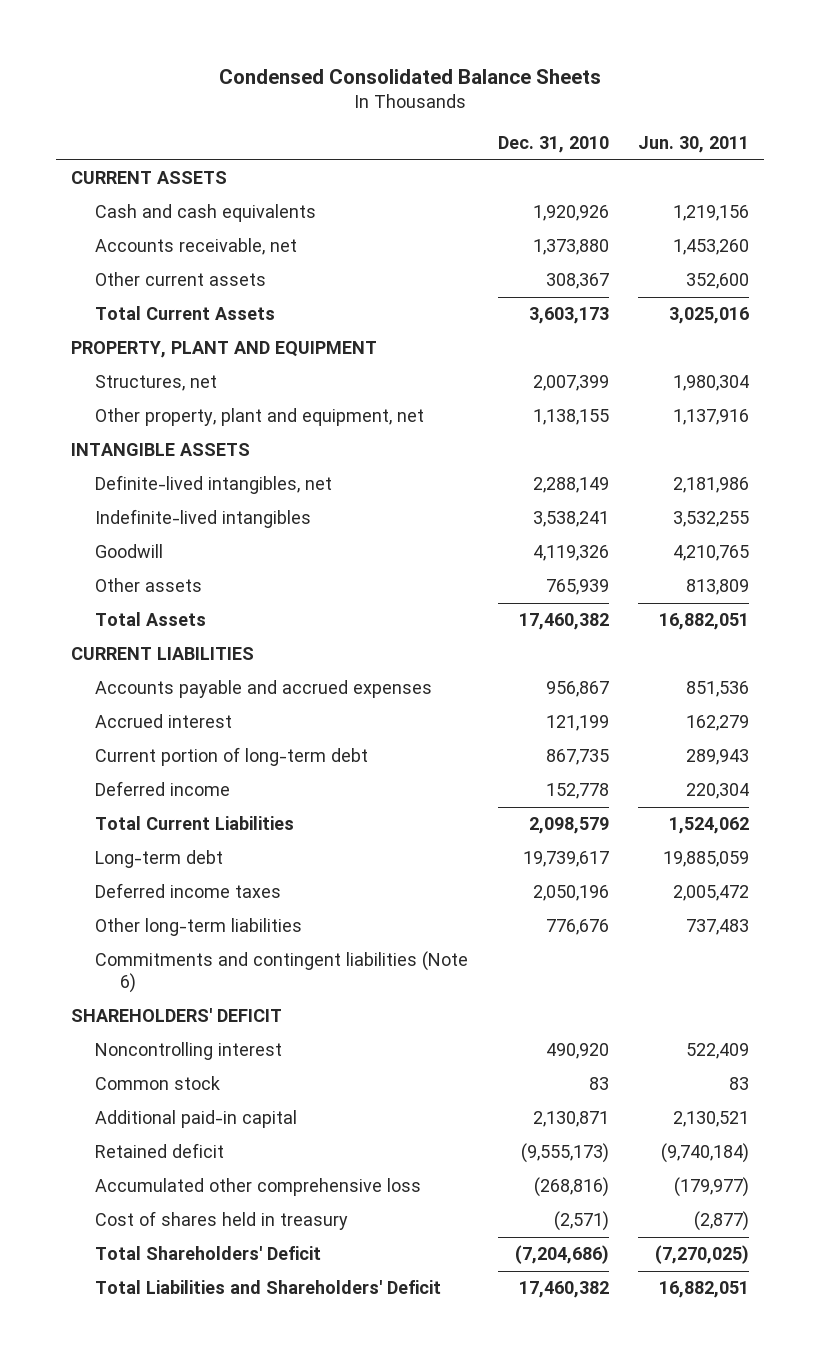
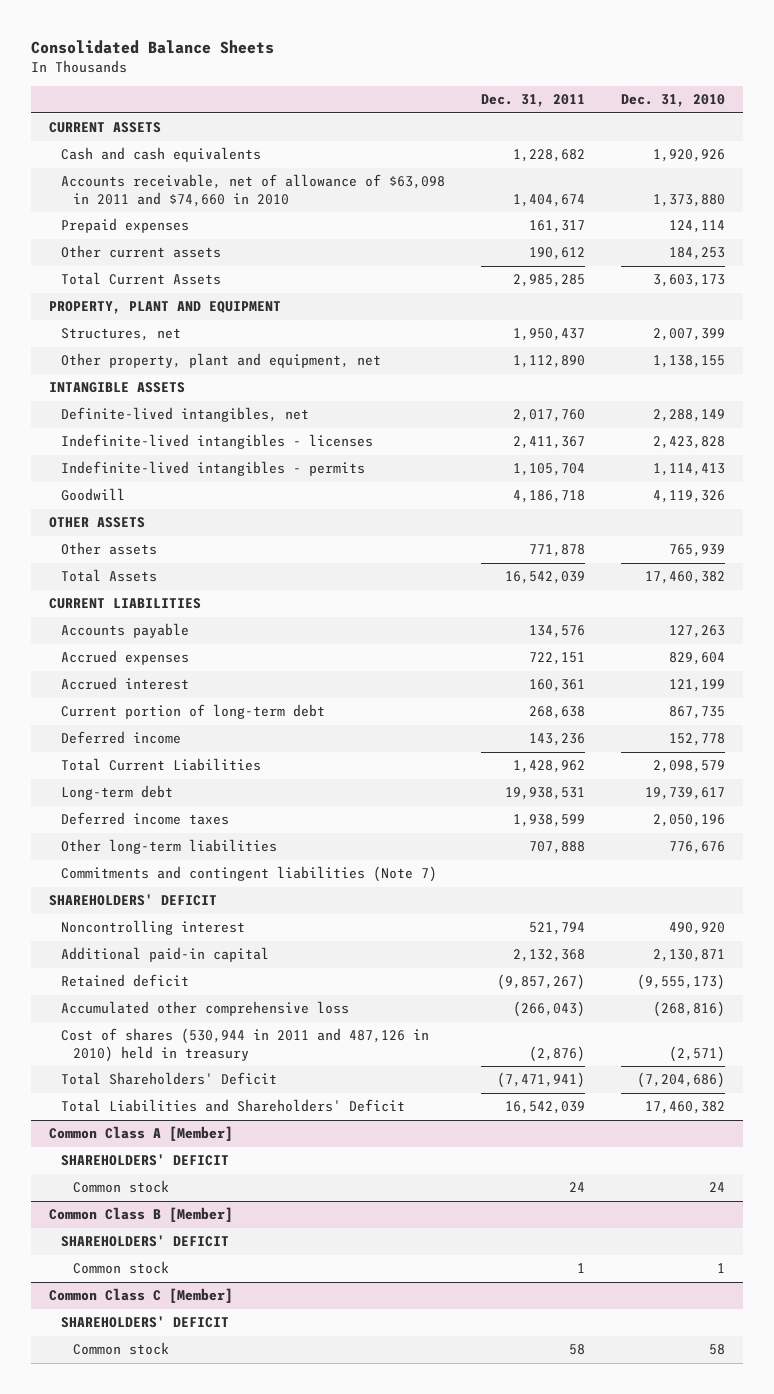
- Condensed Consolidated Balance Sheets
+ Consolidated Balance Sheets
- | Dec. 31, 2010 | Jun. 30, 2011
+ | Dec. 31, 2011 | Dec. 31, 2010
- Accounts receivable, net | 1,373,880 | 1,453,260
- Other current assets | 308,367 | 352,600
+ Accounts receivable, net of allowance of $63,098 in 2011 and $74,660 in 2010 | 1,404,674 | 1,373,880
+ Prepaid expenses | 161,317 | 124,114
+ Other current assets | 190,612 | 184,253
- Indefinite-lived intangibles | 3,538,241 | 3,532,255
+ Indefinite-lived intangibles - licenses | 2,411,367 | 2,423,828
+ Indefinite-lived intangibles - permits | 1,105,704 | 1,114,413
+ OTHER ASSETS
- Accounts payable and accrued expenses | 956,867 | 851,536
+ Accounts payable | 134,576 | 127,263
+ Accrued expenses | 722,151 | 829,604
- Commitments and contingent liabilities (Note 6)
+ Commitments and contingent liabilities (Note 7)
- Common stock | 83 | 83
- Cost of shares held in treasury | (2,571) | (2,877)
+ Cost of shares (530,944 in 2011 and 487,126 in 2010) held in treasury | (2,876) | (2,571)
+ Common Class A [Member]
+ SHAREHOLDERS' DEFICIT
+ Common stock | 24 | 24
+ Common Class B [Member]
+ SHAREHOLDERS' DEFICIT
+ Common stock | 1 | 1
+ Common Class C [Member]
+ SHAREHOLDERS' DEFICIT
+ Common stock | 58 | 58

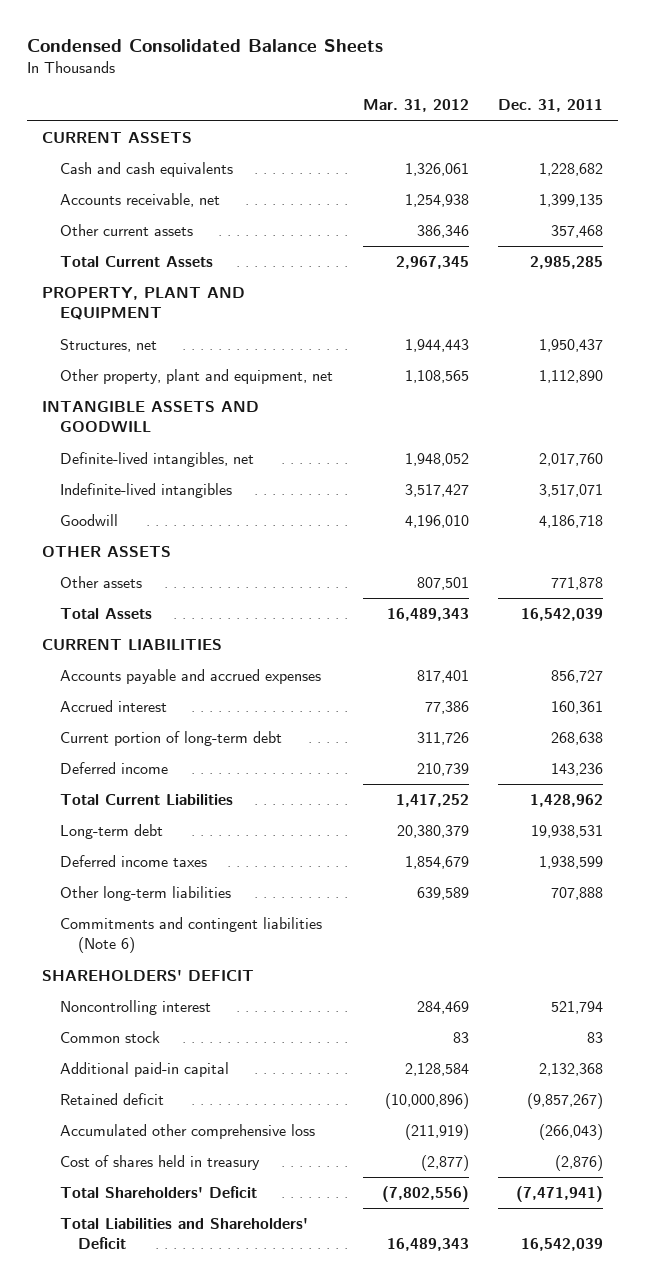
- Consolidated Balance Sheets
+ Condensed Consolidated Balance Sheets
- | Dec. 31, 2011 | Dec. 31, 2010
+ | Mar. 31, 2012 | Dec. 31, 2011
- Accounts receivable, net of allowance of $63,098 in 2011 and $74,660 in 2010 | 1,404,674 | 1,373,880
- Prepaid expenses | 161,317 | 124,114
- Other current assets | 190,612 | 184,253
+ Accounts receivable, net | 1,254,938 | 1,399,135
+ Other current assets | 386,346 | 357,468
- INTANGIBLE ASSETS
+ INTANGIBLE ASSETS AND GOODWILL
- Indefinite-lived intangibles - licenses | 2,411,367 | 2,423,828
- Indefinite-lived intangibles - permits | 1,105,704 | 1,114,413
+ Indefinite-lived intangibles | 3,517,427 | 3,517,071
- Accounts payable | 134,576 | 127,263
- Accrued expenses | 722,151 | 829,604
+ Accounts payable and accrued expenses | 817,401 | 856,727
- Commitments and contingent liabilities (Note 7)
+ Commitments and contingent liabilities (Note 6)
+ Common stock | 83 | 83
- Cost of shares (530,944 in 2011 and 487,126 in 2010) held in treasury | (2,876) | (2,571)
+ Cost of shares held in treasury | (2,877) | (2,876)
- Common Class A [Member]
- SHAREHOLDERS' DEFICIT
- Common stock | 24 | 24
- Common Class B [Member]
- SHAREHOLDERS' DEFICIT
- Common stock | 1 | 1
- Common Class C [Member]
- SHAREHOLDERS' DEFICIT
- Common stock | 58 | 58

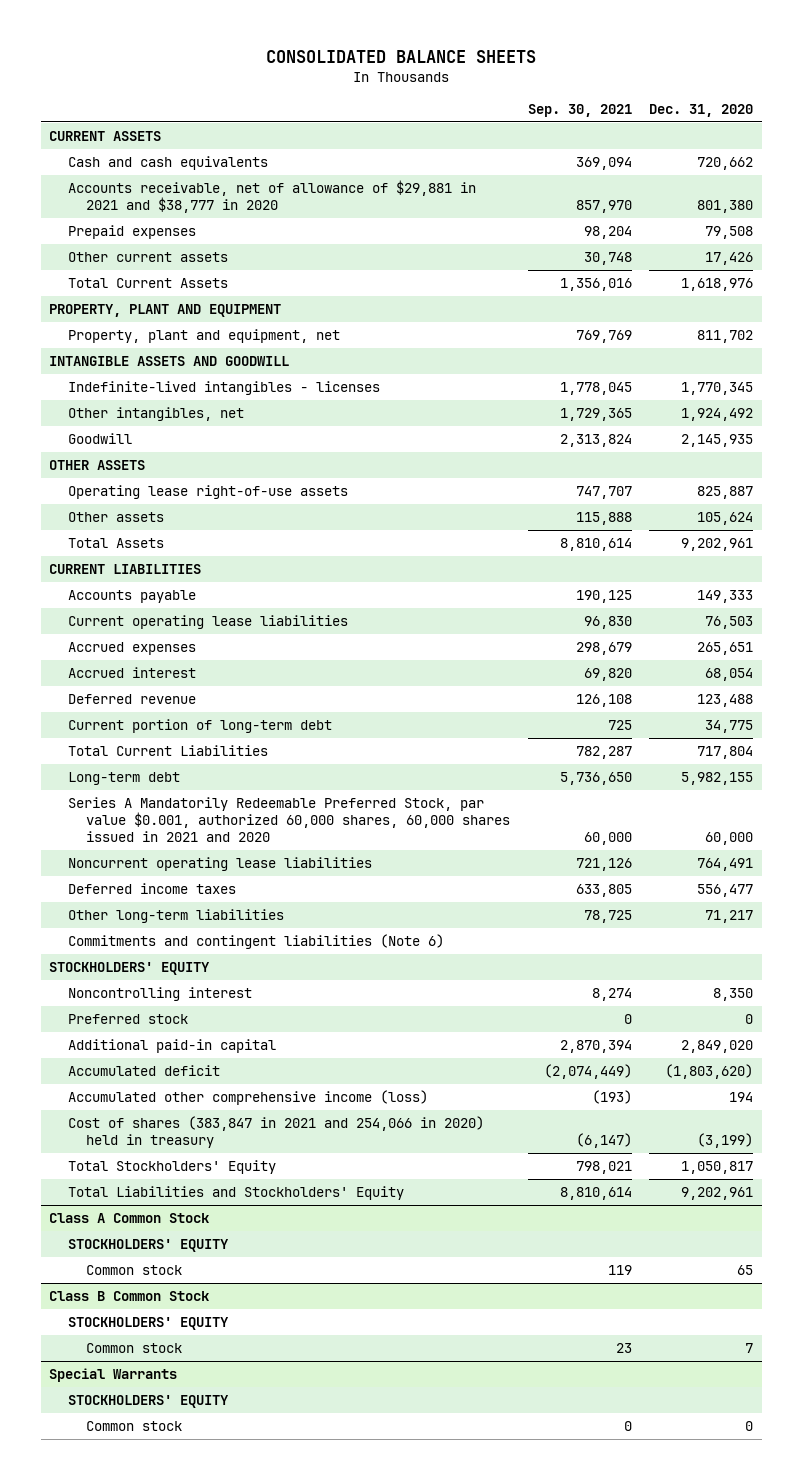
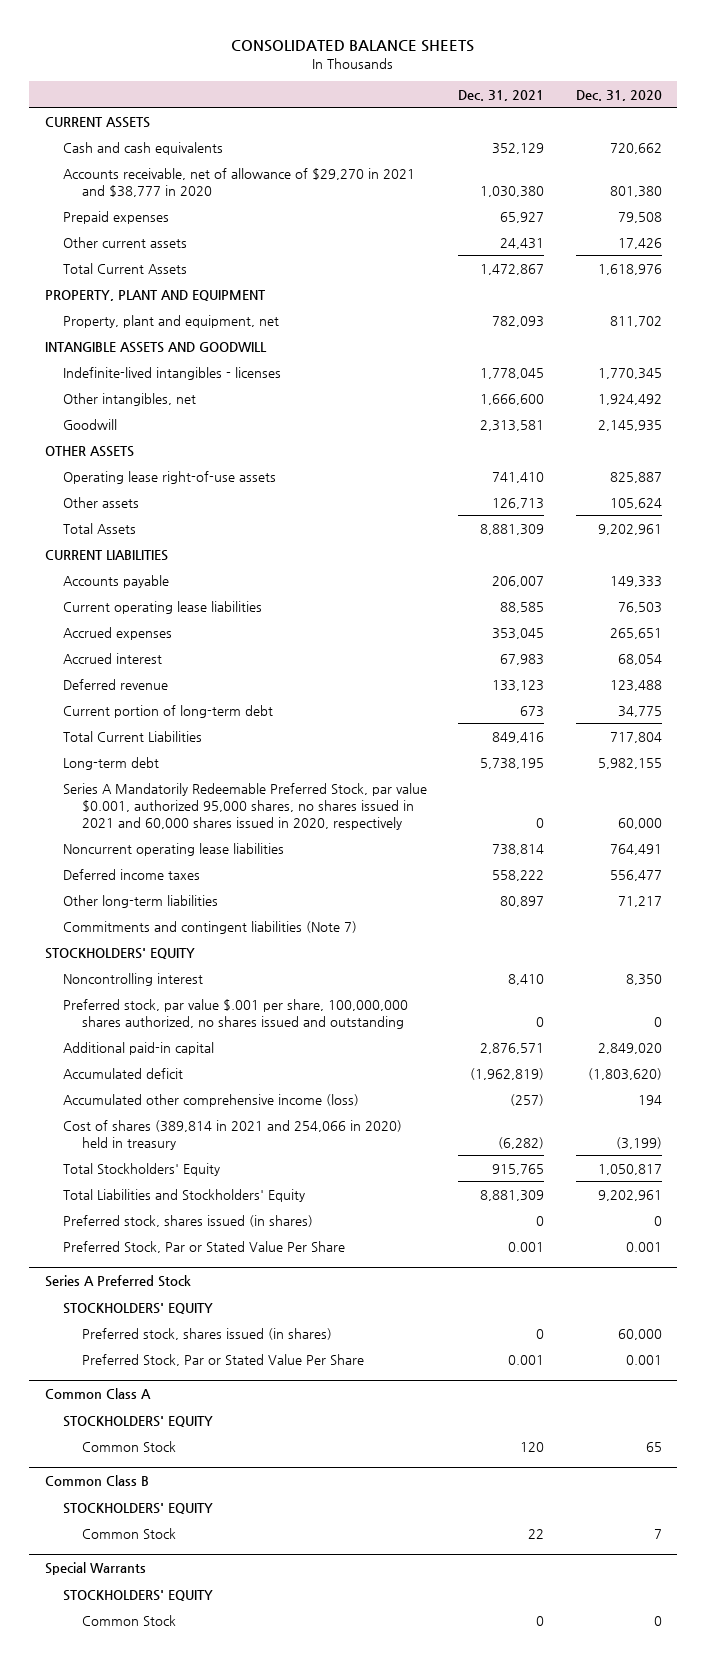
- | Sep. 30, 2021 | Dec. 31, 2020
+ | Dec. 31, 2021 | Dec. 31, 2020
- Accounts receivable, net of allowance of $29,881 in 2021 and $38,777 in 2020 | 857,970 | 801,380
+ Accounts receivable, net of allowance of $29,270 in 2021 and $38,777 in 2020 | 1,030,380 | 801,380
- Series A Mandatorily Redeemable Preferred Stock, par value $0.001, authorized 60,000 shares, 60,000 shares issued in 2021 and 2020 | 60,000 | 60,000
+ Series A Mandatorily Redeemable Preferred Stock, par value $0.001, authorized 95,000 shares, no shares issued in 2021 and 60,000 shares issued in 2020, respectively | 0 | 60,000
- Commitments and contingent liabilities (Note 6)
+ Commitments and contingent liabilities (Note 7)
- Preferred stock | 0 | 0
+ Preferred stock, par value $.001 per share, 100,000,000 shares authorized, no shares issued and outstanding | 0 | 0
- Cost of shares (383,847 in 2021 and 254,066 in 2020) held in treasury | (6,147) | (3,199)
+ Cost of shares (389,814 in 2021 and 254,066 in 2020) held in treasury | (6,282) | (3,199)
- Class A Common Stock
+ Preferred stock, shares issued (in shares) | 0 | 0
+ Preferred Stock, Par or Stated Value Per Share | 0.001 | 0.001
+ Series A Preferred Stock
- Common stock | 119 | 65
- Class B Common Stock
+ Preferred stock, shares issued (in shares) | 0 | 60,000
+ Preferred Stock, Par or Stated Value Per Share | 0.001 | 0.001
+ Common Class A
- Common stock | 23 | 7
+ Common Stock | 120 | 65
+ Common Class B
+ STOCKHOLDERS' EQUITY
+ Common Stock | 22 | 7
@ Special Warrants
- Common stock | 0 | 0
+ Common Stock | 0 | 0

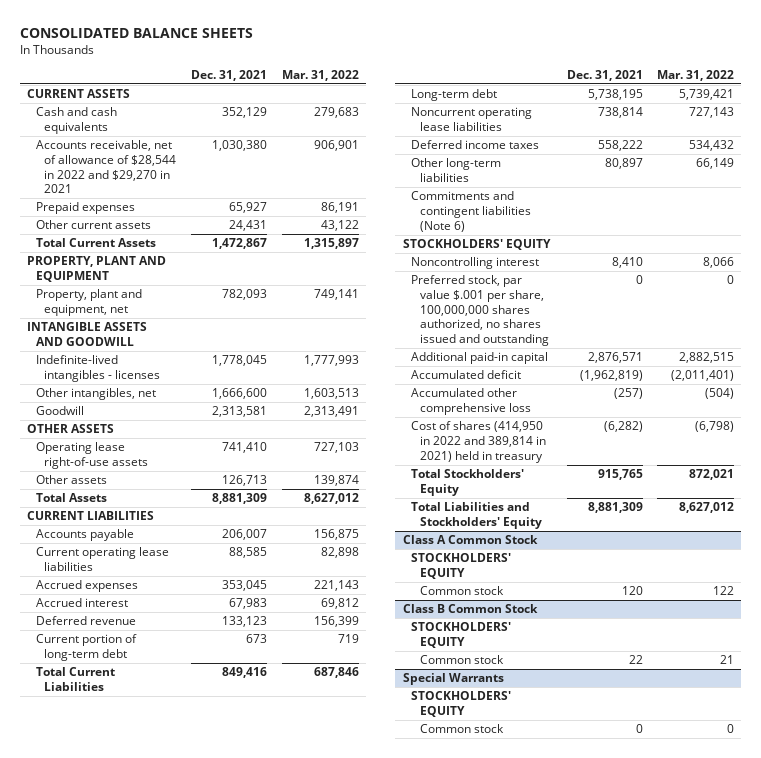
- | Dec. 31, 2021 | Dec. 31, 2020
+ | Dec. 31, 2021 | Mar. 31, 2022
- Accounts receivable, net of allowance of $29,270 in 2021 and $38,777 in 2020 | 1,030,380 | 801,380
+ Accounts receivable, net of allowance of $28,544 in 2022 and $29,270 in 2021 | 1,030,380 | 906,901
- Series A Mandatorily Redeemable Preferred Stock, par value $0.001, authorized 95,000 shares, no shares issued in 2021 and 60,000 shares issued in 2020, respectively | 0 | 60,000
- Commitments and contingent liabilities (Note 7)
+ Commitments and contingent liabilities (Note 6)
- Accumulated other comprehensive income (loss) | (257) | 194
- Cost of shares (389,814 in 2021 and 254,066 in 2020) held in treasury | (6,282) | (3,199)
+ Accumulated other comprehensive loss | (257) | (504)
+ Cost of shares (414,950 in 2022 and 389,814 in 2021) held in treasury | (6,282) | (6,798)
- Preferred stock, shares issued (in shares) | 0 | 0
- Preferred Stock, Par or Stated Value Per Share | 0.001 | 0.001
- Series A Preferred Stock
- STOCKHOLDERS' EQUITY
- Preferred stock, shares issued (in shares) | 0 | 60,000
- Preferred Stock, Par or Stated Value Per Share | 0.001 | 0.001
- Common Class A
+ Class A Common Stock
- Common Stock | 120 | 65
- Common Class B
+ Common stock | 120 | 122
+ Class B Common Stock
- Common Stock | 22 | 7
+ Common stock | 22 | 21
@ Special Warrants
- Common Stock | 0 | 0
+ Common stock | 0 | 0

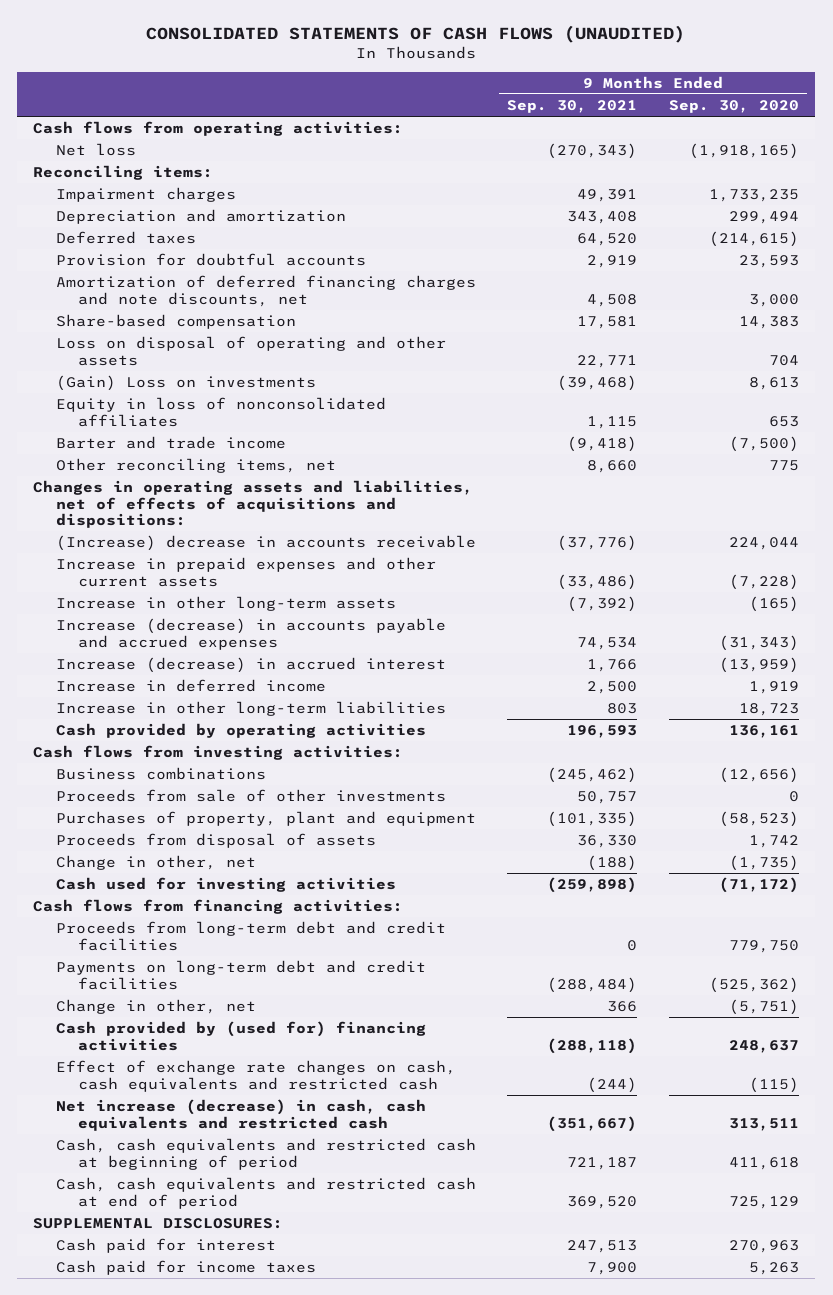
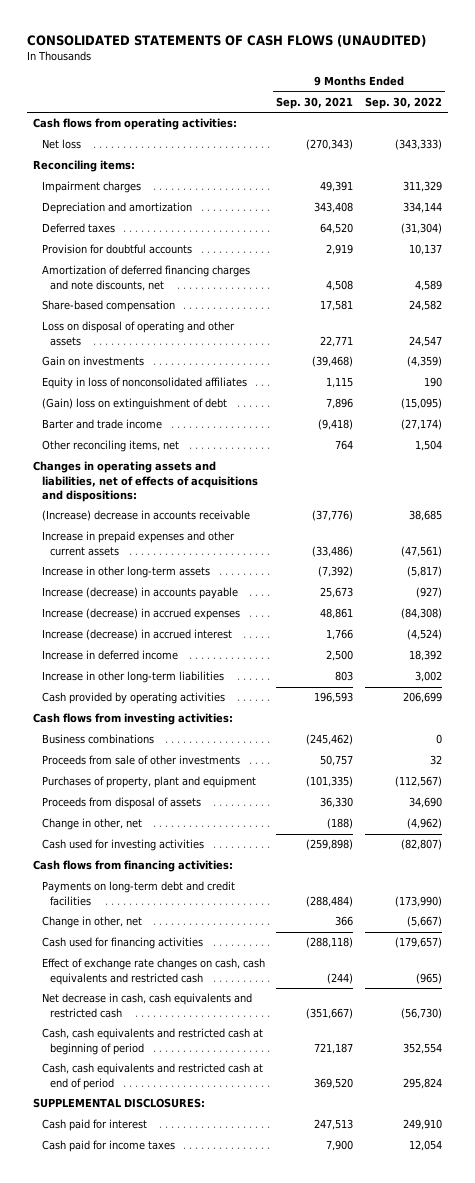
- | 9 Months Ended Sep. 30, 2021 | 9 Months Ended Sep. 30, 2020
+ | 9 Months Ended Sep. 30, 2021 | 9 Months Ended Sep. 30, 2022
- (Gain) Loss on investments | (39,468) | 8,613
+ Gain on investments | (39,468) | (4,359)
+ (Gain) loss on extinguishment of debt | 7,896 | (15,095)
- Other reconciling items, net | 8,660 | 775
+ Other reconciling items, net | 764 | 1,504
- Increase (decrease) in accounts payable and accrued expenses | 74,534 | (31,343)
+ Increase (decrease) in accounts payable | 25,673 | (927)
+ Increase (decrease) in accrued expenses | 48,861 | (84,308)
- Proceeds from long-term debt and credit facilities | 0 | 779,750
- Cash provided by (used for) financing activities | (288,118) | 248,637
+ Cash used for financing activities | (288,118) | (179,657)
- Net increase (decrease) in cash, cash equivalents and restricted cash | (351,667) | 313,511
+ Net decrease in cash, cash equivalents and restricted cash | (351,667) | (56,730)

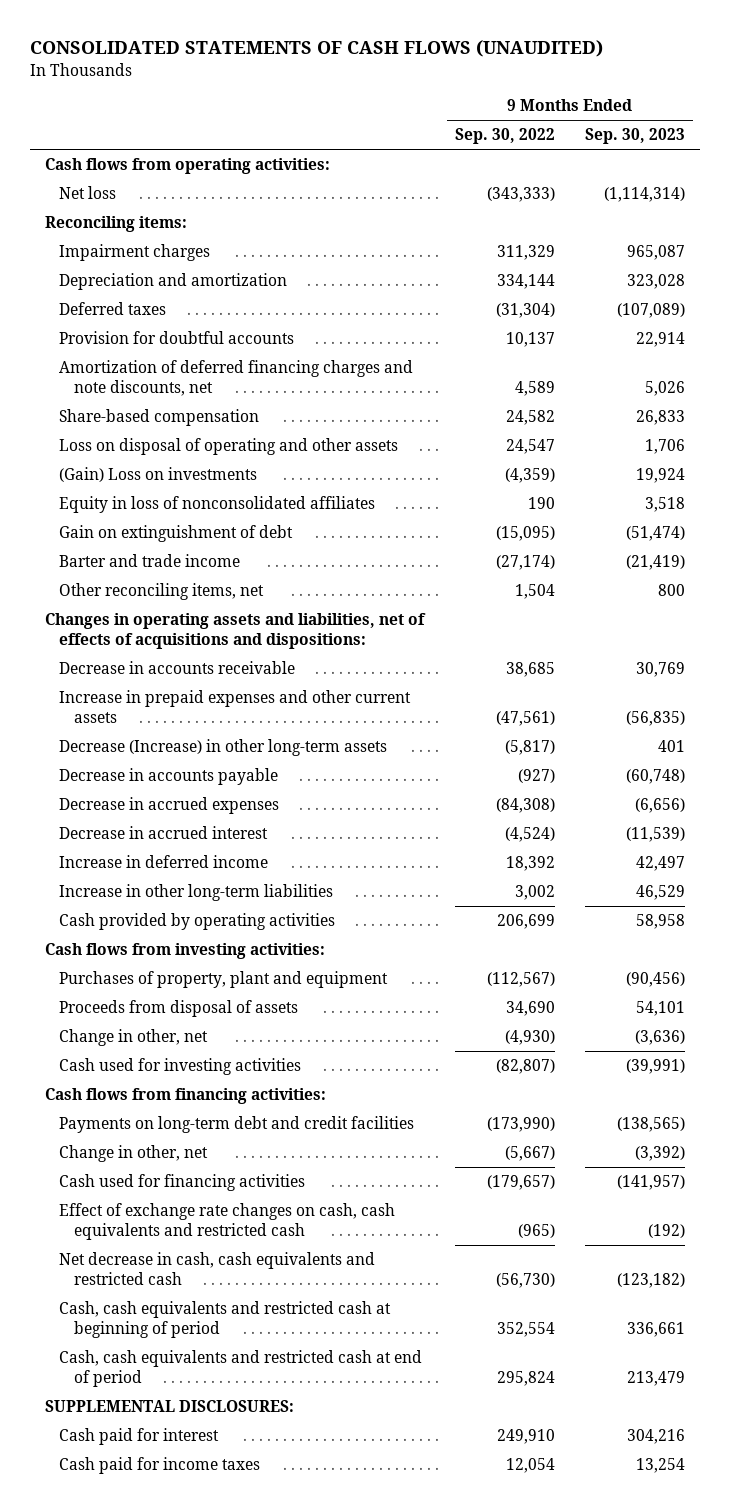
- | 9 Months Ended Sep. 30, 2021 | 9 Months Ended Sep. 30, 2022
+ | 9 Months Ended Sep. 30, 2022 | 9 Months Ended Sep. 30, 2023
- Gain on investments | (39,468) | (4,359)
+ (Gain) Loss on investments | (4,359) | 19,924
- (Gain) loss on extinguishment of debt | 7,896 | (15,095)
+ Gain on extinguishment of debt | (15,095) | (51,474)
- (Increase) decrease in accounts receivable | (37,776) | 38,685
+ Decrease in accounts receivable | 38,685 | 30,769
- Increase in other long-term assets | (7,392) | (5,817)
- Increase (decrease) in accounts payable | 25,673 | (927)
- Increase (decrease) in accrued expenses | 48,861 | (84,308)
- Increase (decrease) in accrued interest | 1,766 | (4,524)
+ Decrease (Increase) in other long-term assets | (5,817) | 401
+ Decrease in accounts payable | (927) | (60,748)
+ Decrease in accrued expenses | (84,308) | (6,656)
+ Decrease in accrued interest | (4,524) | (11,539)
- Business combinations | (245,462) | 0
- Proceeds from sale of other investments | 50,757 | 32
- Change in other, net | (188) | (4,962)
+ Change in other, net | (4,930) | (3,636)

